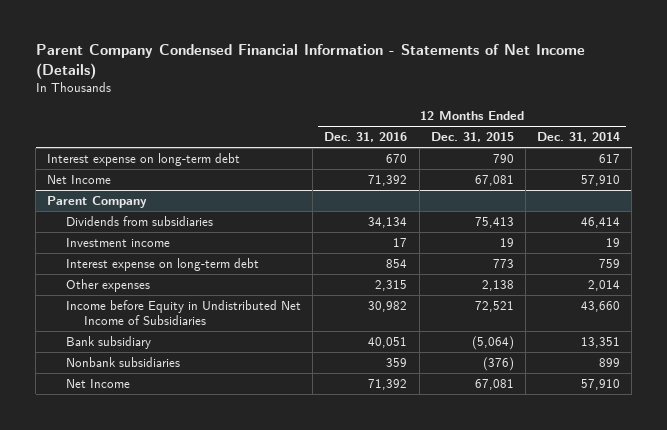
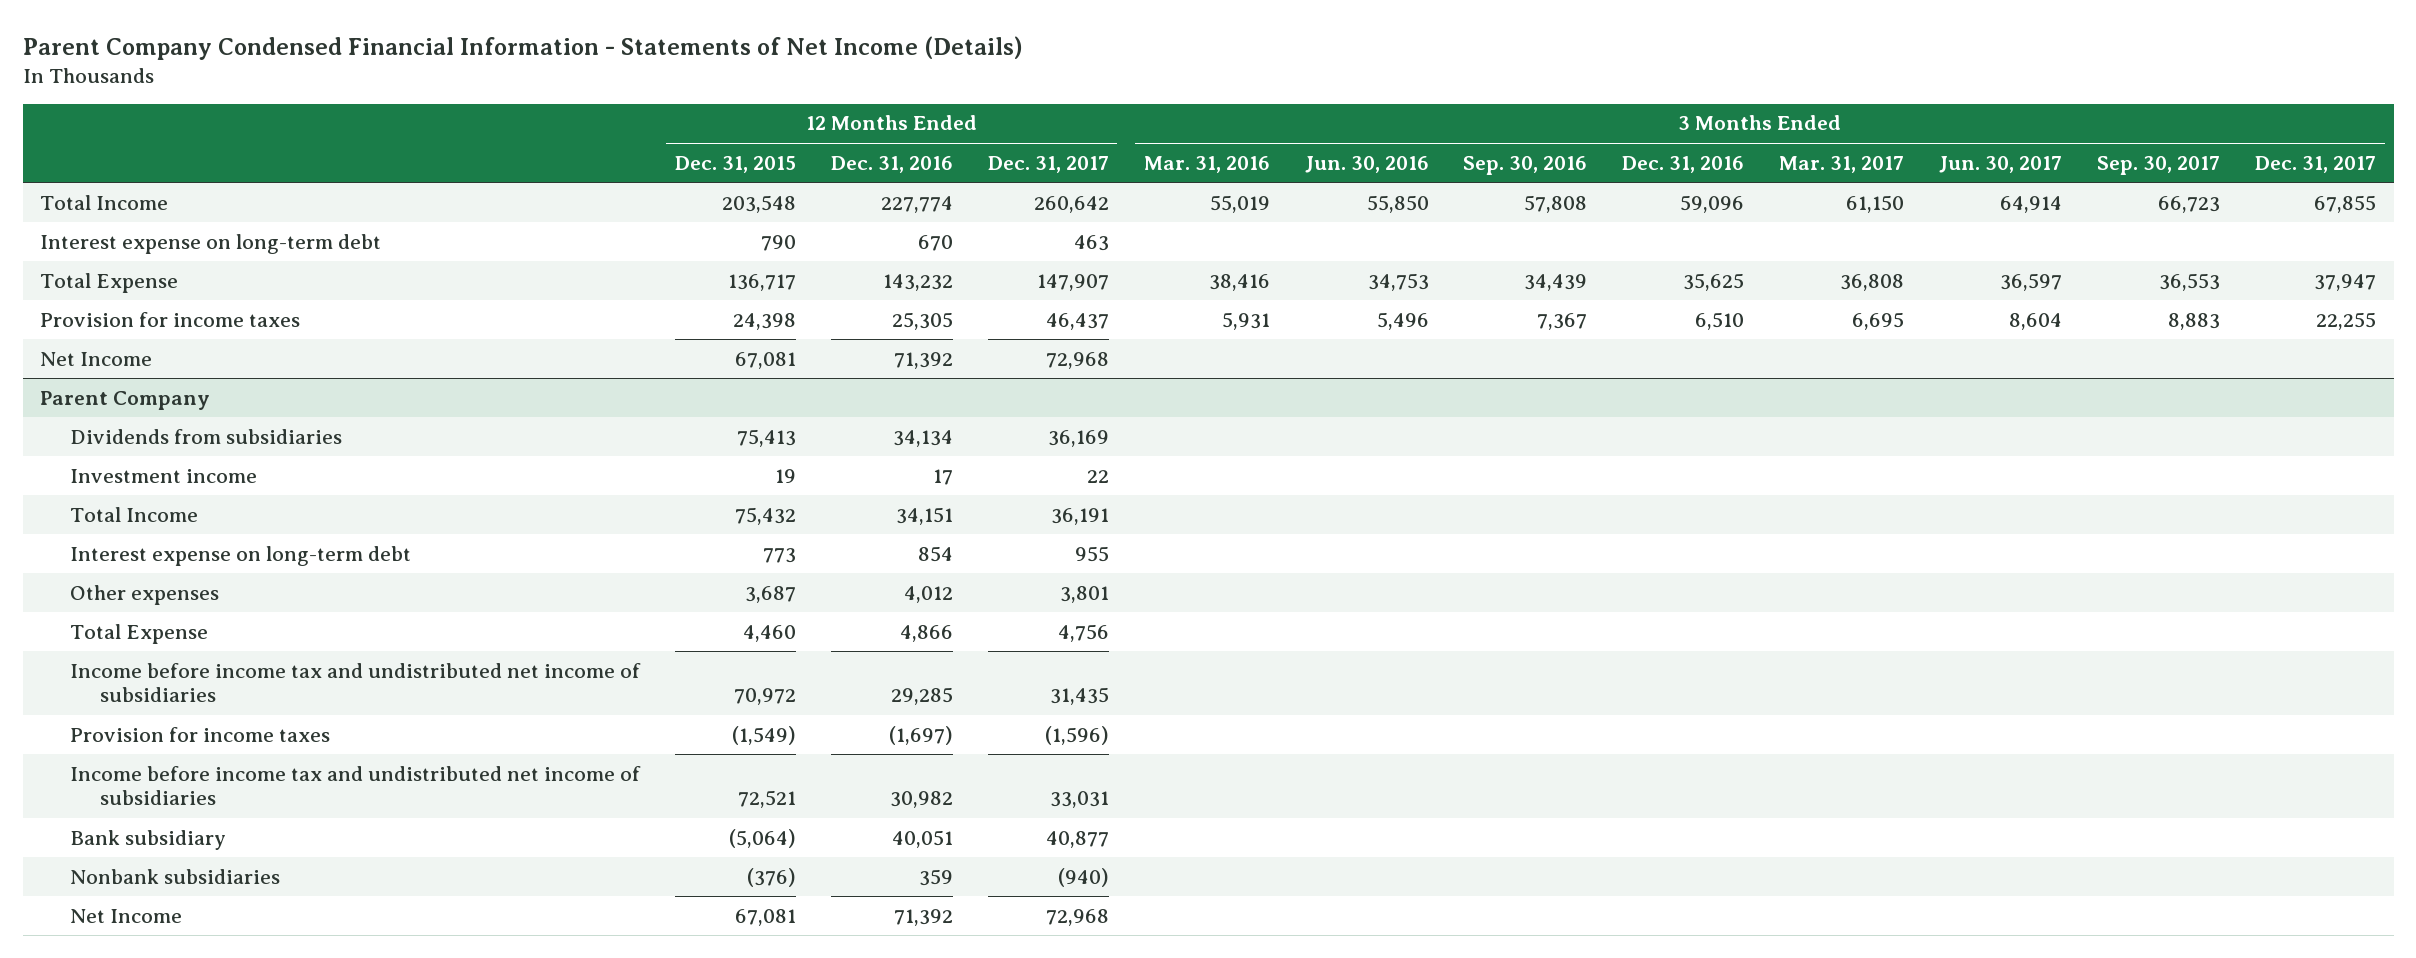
- | 12 Months Ended Dec. 31, 2016 | 12 Months Ended Dec. 31, 2015 | 12 Months Ended Dec. 31, 2014
+ | 12 Months Ended Dec. 31, 2015 | 12 Months Ended Dec. 31, 2016 | 12 Months Ended Dec. 31, 2017 | 3 Months Ended Mar. 31, 2016 | 3 Months Ended Jun. 30, 2016 | 3 Months Ended Sep. 30, 2016 | 3 Months Ended Dec. 31, 2016 | 3 Months Ended Mar. 31, 2017 | 3 Months Ended Jun. 30, 2017 | 3 Months Ended Sep. 30, 2017 | 3 Months Ended Dec. 31, 2017
+ Total Income | 203,548 | 227,774 | 260,642 | 55,019 | 55,850 | 57,808 | 59,096 | 61,150 | 64,914 | 66,723 | 67,855
+ Total Expense | 136,717 | 143,232 | 147,907 | 38,416 | 34,753 | 34,439 | 35,625 | 36,808 | 36,597 | 36,553 | 37,947
+ Provision for income taxes | 24,398 | 25,305 | 46,437 | 5,931 | 5,496 | 7,367 | 6,510 | 6,695 | 8,604 | 8,883 | 22,255
@ Parent Company
+ Total Income | 75,432 | 34,151 | 36,191 | | | | | | | |
- Other expenses | 2,315 | 2,138 | 2,014
- Income before Equity in Undistributed Net Income of Subsidiaries | 30,982 | 72,521 | 43,660
+ Other expenses | 3,687 | 4,012 | 3,801 | | | | | | | |
+ Total Expense | 4,460 | 4,866 | 4,756 | | | | | | | |
+ Income before income tax and undistributed net income of subsidiaries | 70,972 | 29,285 | 31,435 | | | | | | | |
+ Provision for income taxes | (1,549) | (1,697) | (1,596) | | | | | | | |
+ Income before income tax and undistributed net income of subsidiaries | 72,521 | 30,982 | 33,031 | | | | | | | |

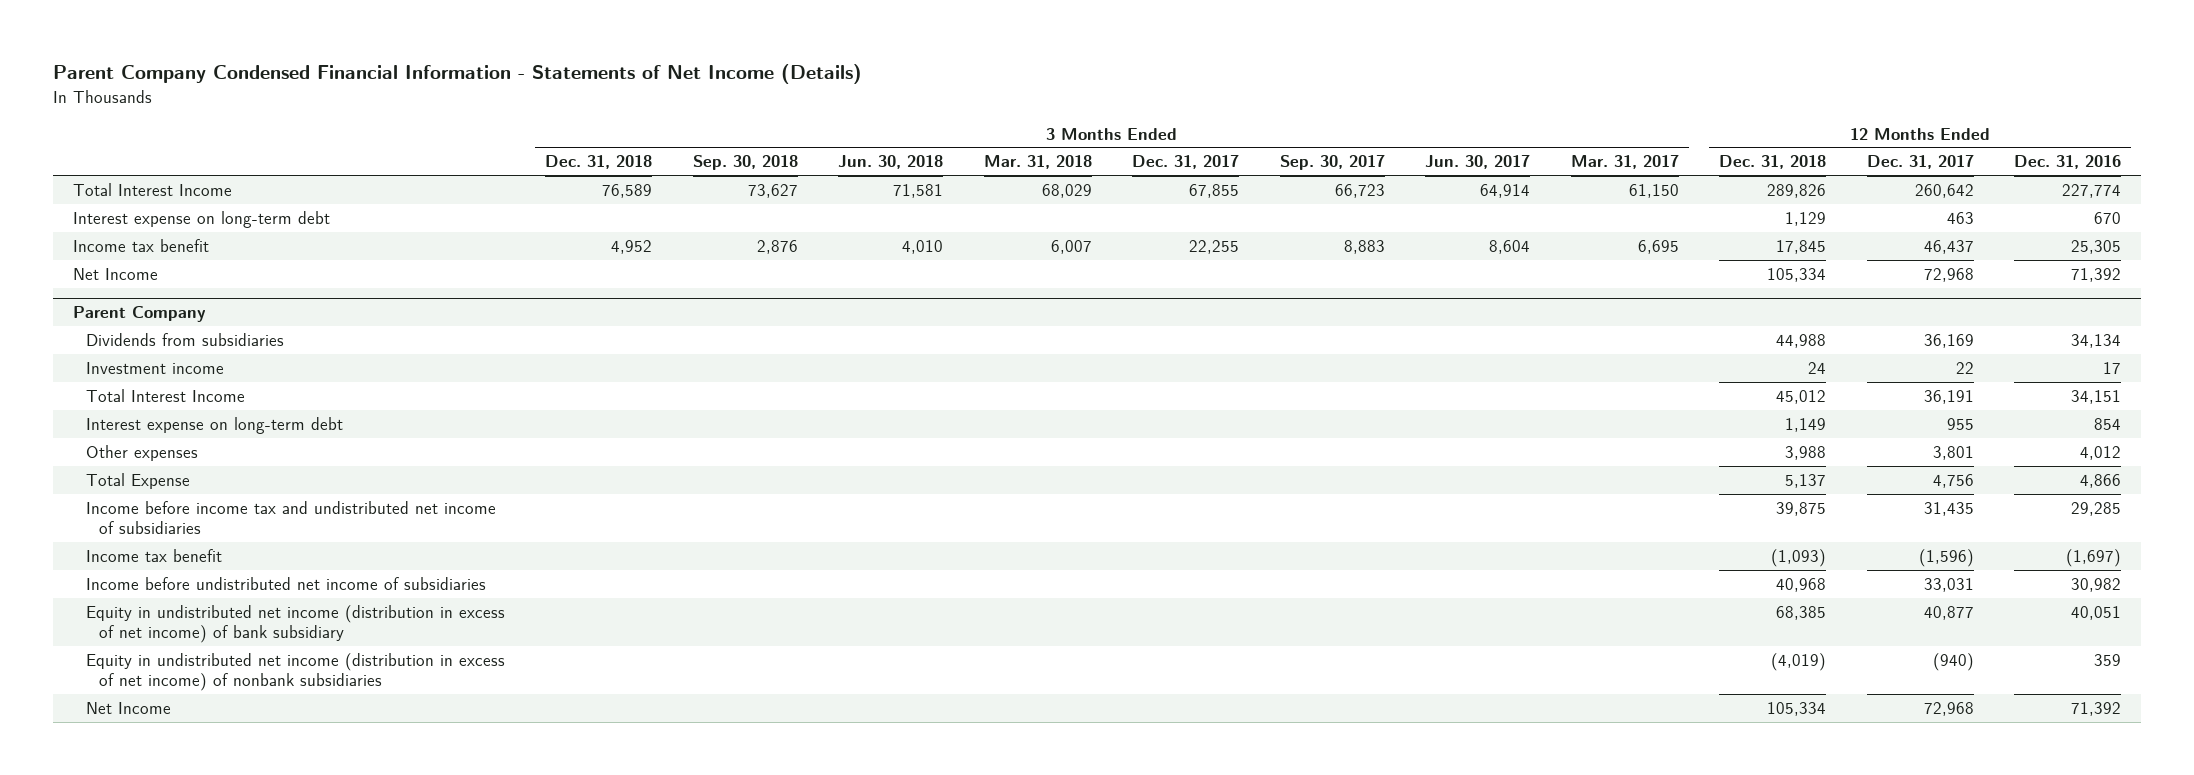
- | 12 Months Ended Dec. 31, 2015 | 12 Months Ended Dec. 31, 2016 | 12 Months Ended Dec. 31, 2017 | 3 Months Ended Mar. 31, 2016 | 3 Months Ended Jun. 30, 2016 | 3 Months Ended Sep. 30, 2016 | 3 Months Ended Dec. 31, 2016 | 3 Months Ended Mar. 31, 2017 | 3 Months Ended Jun. 30, 2017 | 3 Months Ended Sep. 30, 2017 | 3 Months Ended Dec. 31, 2017
+ | 3 Months Ended Dec. 31, 2018 | 3 Months Ended Sep. 30, 2018 | 3 Months Ended Jun. 30, 2018 | 3 Months Ended Mar. 31, 2018 | 3 Months Ended Dec. 31, 2017 | 3 Months Ended Sep. 30, 2017 | 3 Months Ended Jun. 30, 2017 | 3 Months Ended Mar. 31, 2017 | 12 Months Ended Dec. 31, 2018 | 12 Months Ended Dec. 31, 2017 | 12 Months Ended Dec. 31, 2016
- Total Income | 203,548 | 227,774 | 260,642 | 55,019 | 55,850 | 57,808 | 59,096 | 61,150 | 64,914 | 66,723 | 67,855
+ Total Interest Income | 76,589 | 73,627 | 71,581 | 68,029 | 67,855 | 66,723 | 64,914 | 61,150 | 289,826 | 260,642 | 227,774
- Total Expense | 136,717 | 143,232 | 147,907 | 38,416 | 34,753 | 34,439 | 35,625 | 36,808 | 36,597 | 36,553 | 37,947
- Provision for income taxes | 24,398 | 25,305 | 46,437 | 5,931 | 5,496 | 7,367 | 6,510 | 6,695 | 8,604 | 8,883 | 22,255
+ Income tax benefit | 4,952 | 2,876 | 4,010 | 6,007 | 22,255 | 8,883 | 8,604 | 6,695 | 17,845 | 46,437 | 25,305
@ Parent Company
- Total Income | 75,432 | 34,151 | 36,191 | | | | | | | |
+ Total Interest Income | | | | | | | | | 45,012 | 36,191 | 34,151
- Provision for income taxes | (1,549) | (1,697) | (1,596) | | | | | | | |
- Income before income tax and undistributed net income of subsidiaries | 72,521 | 30,982 | 33,031 | | | | | | | |
- Bank subsidiary | (5,064) | 40,051 | 40,877 | | | | | | | |
- Nonbank subsidiaries | (376) | 359 | (940) | | | | | | | |
+ Income tax benefit | | | | | | | | | (1,093) | (1,596) | (1,697)
+ Income before undistributed net income of subsidiaries | | | | | | | | | 40,968 | 33,031 | 30,982
+ Equity in undistributed net income (distribution in excess of net income) of bank subsidiary | | | | | | | | | 68,385 | 40,877 | 40,051
+ Equity in undistributed net income (distribution in excess of net income) of nonbank subsidiaries | | | | | | | | | (4,019) | (940) | 359

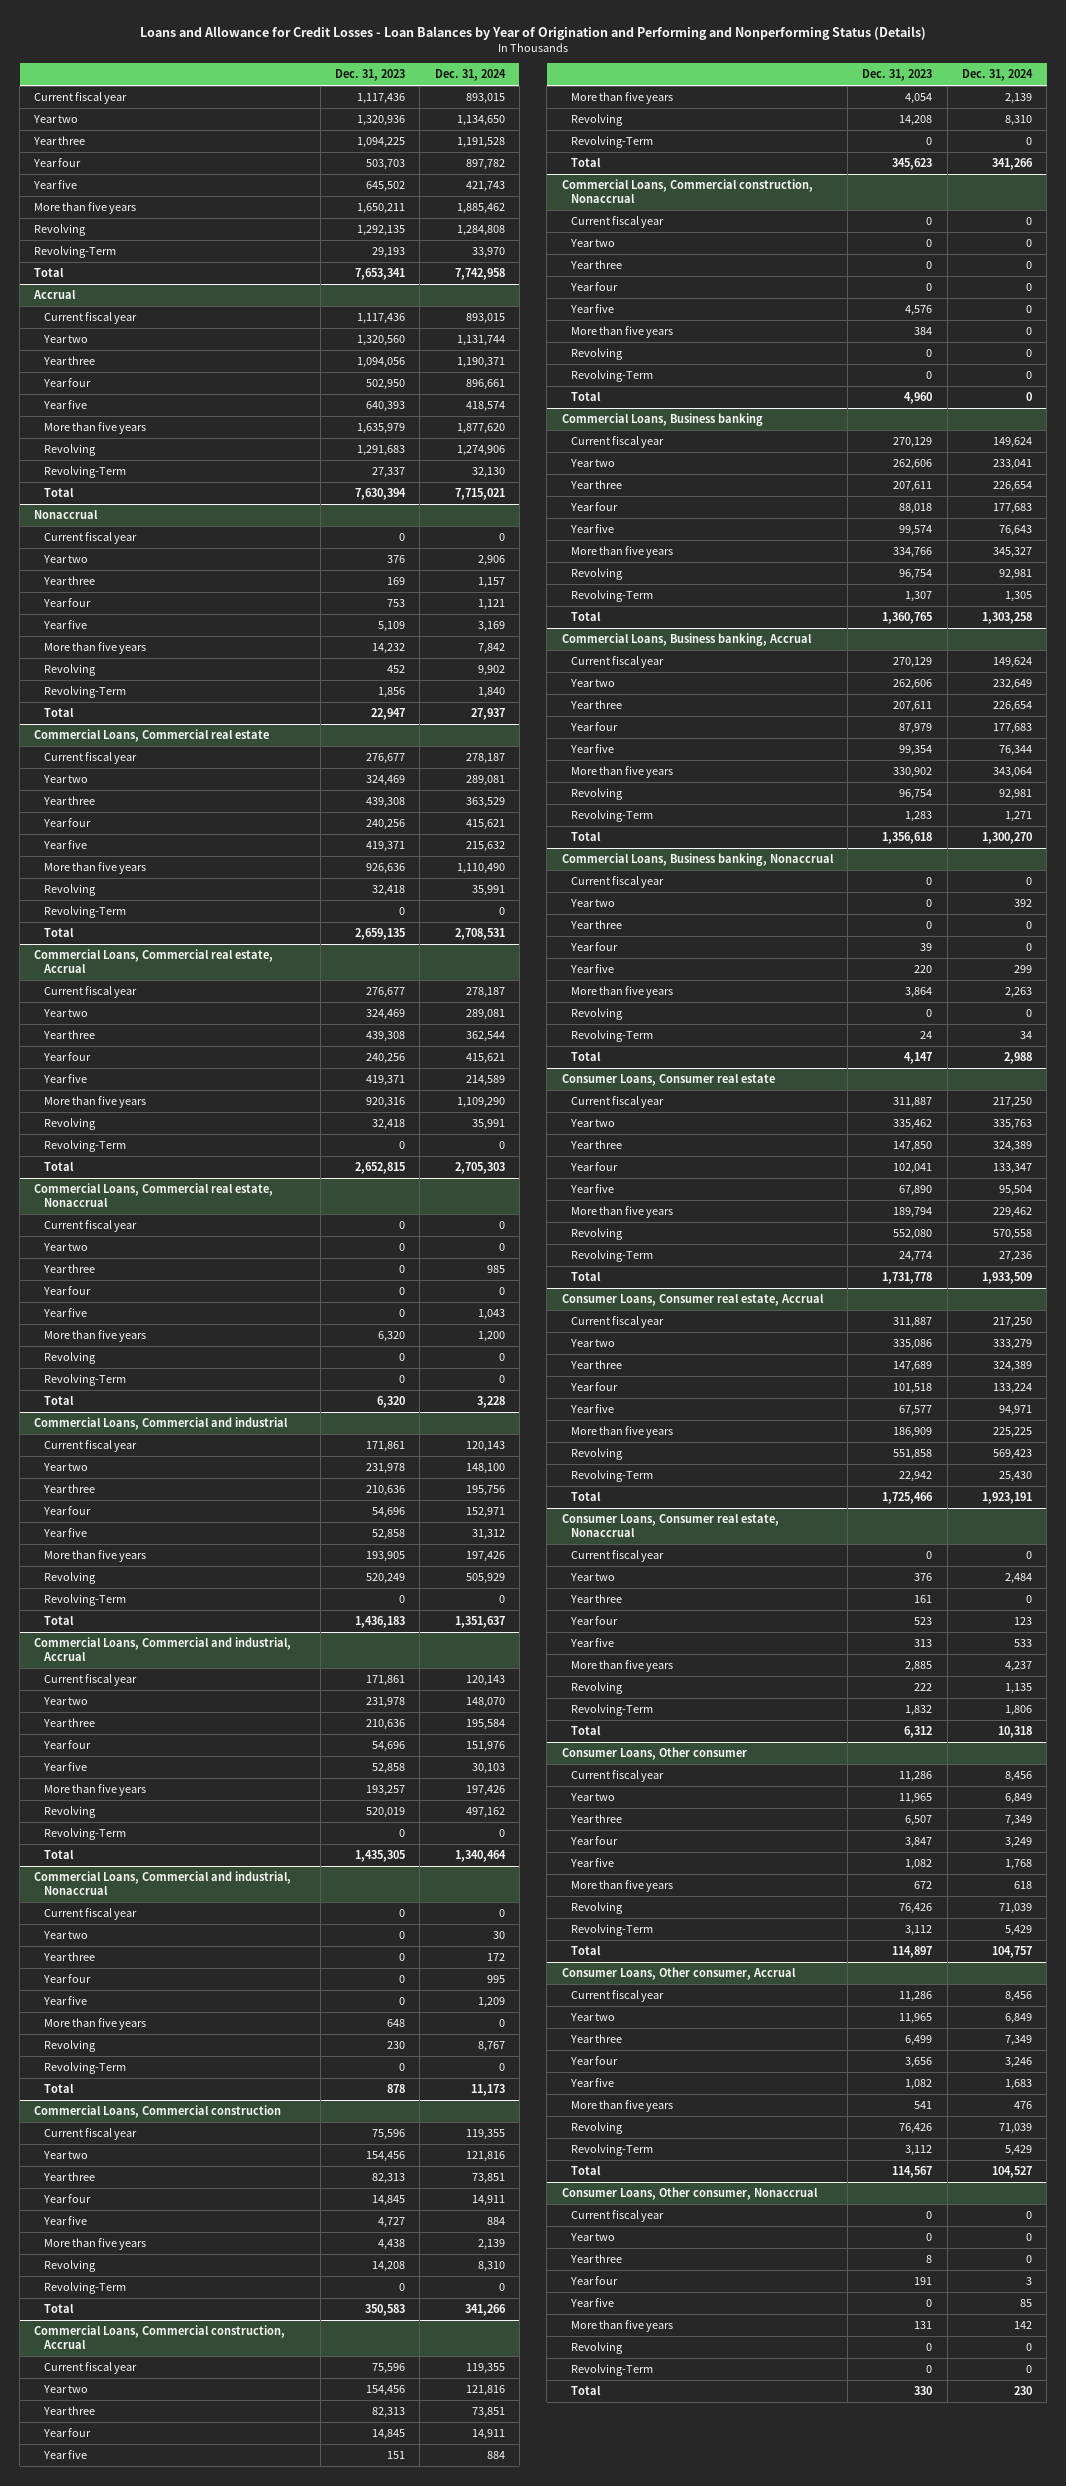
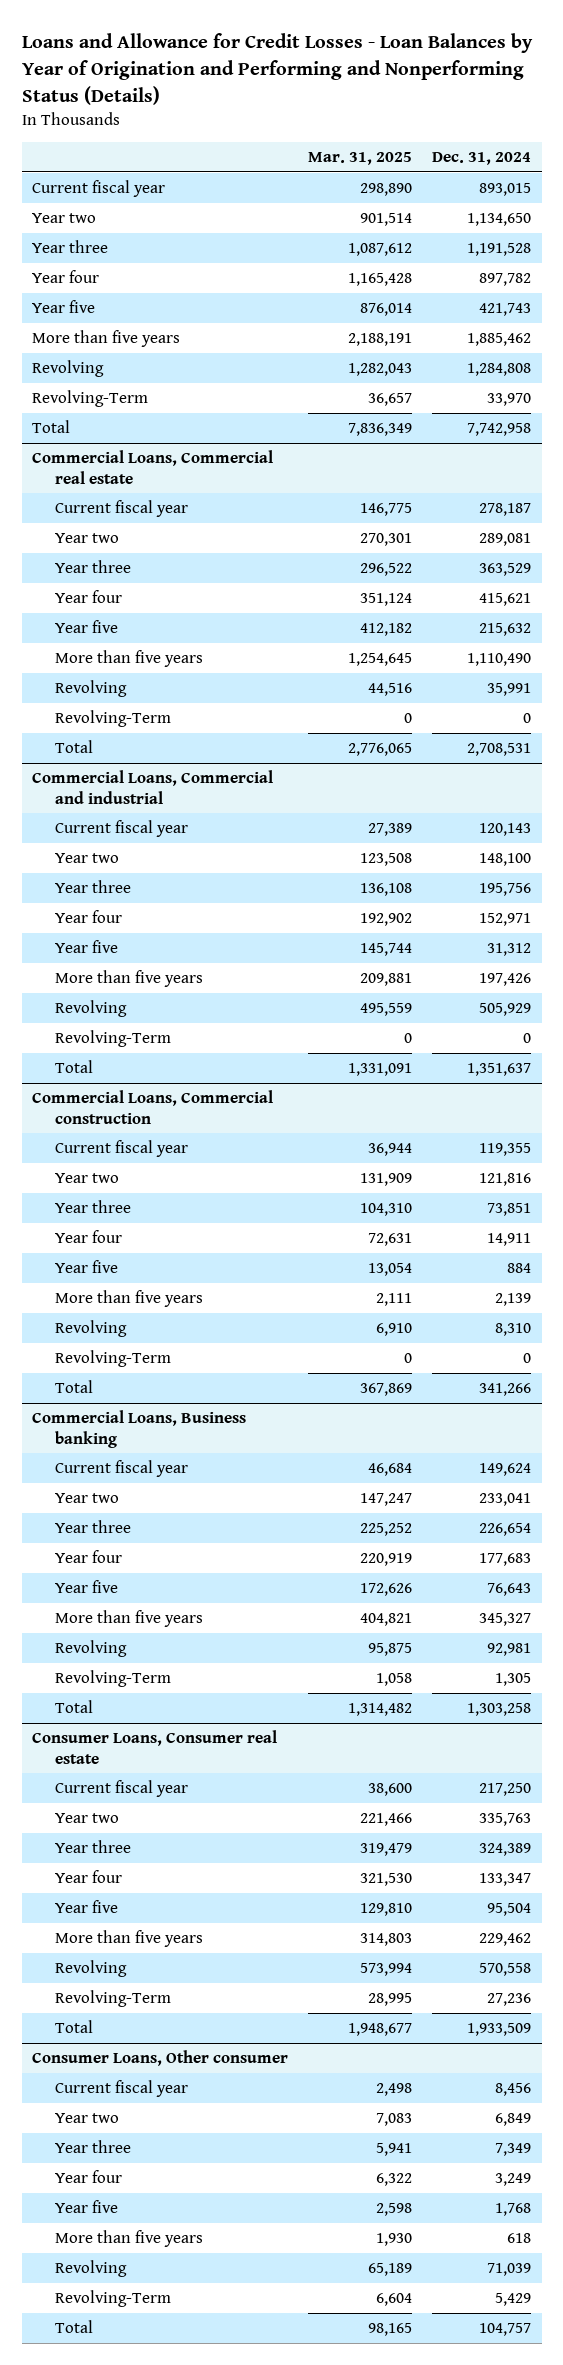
- | Dec. 31, 2023 | Dec. 31, 2024
+ | Mar. 31, 2025 | Dec. 31, 2024
- Accrual
- Current fiscal year | 1,117,436 | 893,015
- Year two | 1,320,560 | 1,131,744
- Year three | 1,094,056 | 1,190,371
- Year four | 502,950 | 896,661
- Year five | 640,393 | 418,574
- More than five years | 1,635,979 | 1,877,620
- Revolving | 1,291,683 | 1,274,906
- Revolving-Term | 27,337 | 32,130
- Total | 7,630,394 | 7,715,021
- Nonaccrual
- Current fiscal year | 0 | 0
- Year two | 376 | 2,906
- Year three | 169 | 1,157
- Year four | 753 | 1,121
- Year five | 5,109 | 3,169
- More than five years | 14,232 | 7,842
- Revolving | 452 | 9,902
- Revolving-Term | 1,856 | 1,840
- Total | 22,947 | 27,937
- Commercial Loans, Commercial real estate, Accrual
- Current fiscal year | 276,677 | 278,187
- Year two | 324,469 | 289,081
- Year three | 439,308 | 362,544
- Year four | 240,256 | 415,621
- Year five | 419,371 | 214,589
- More than five years | 920,316 | 1,109,290
- Revolving | 32,418 | 35,991
- Revolving-Term | 0 | 0
- Total | 2,652,815 | 2,705,303
- Commercial Loans, Commercial real estate, Nonaccrual
- Current fiscal year | 0 | 0
- Year two | 0 | 0
- Year three | 0 | 985
- Year four | 0 | 0
- Year five | 0 | 1,043
- More than five years | 6,320 | 1,200
- Revolving | 0 | 0
- Revolving-Term | 0 | 0
- Total | 6,320 | 3,228
- Commercial Loans, Commercial and industrial, Accrual
- Current fiscal year | 171,861 | 120,143
- Year two | 231,978 | 148,070
- Year three | 210,636 | 195,584
- Year four | 54,696 | 151,976
- Year five | 52,858 | 30,103
- More than five years | 193,257 | 197,426
- Revolving | 520,019 | 497,162
- Revolving-Term | 0 | 0
- Total | 1,435,305 | 1,340,464
- Commercial Loans, Commercial and industrial, Nonaccrual
- Current fiscal year | 0 | 0
- Year two | 0 | 30
- Year three | 0 | 172
- Year four | 0 | 995
- Year five | 0 | 1,209
- More than five years | 648 | 0
- Revolving | 230 | 8,767
- Revolving-Term | 0 | 0
- Total | 878 | 11,173
- Commercial Loans, Commercial construction, Accrual
- Current fiscal year | 75,596 | 119,355
- Year two | 154,456 | 121,816
- Year three | 82,313 | 73,851
- Year four | 14,845 | 14,911
- Year five | 151 | 884
- More than five years | 4,054 | 2,139
- Revolving | 14,208 | 8,310
- Revolving-Term | 0 | 0
- Total | 345,623 | 341,266
- Commercial Loans, Commercial construction, Nonaccrual
- Current fiscal year | 0 | 0
- Year two | 0 | 0
- Year three | 0 | 0
- Year four | 0 | 0
- Year five | 4,576 | 0
- More than five years | 384 | 0
- Revolving | 0 | 0
- Revolving-Term | 0 | 0
- Total | 4,960 | 0
- Commercial Loans, Business banking, Accrual
- Current fiscal year | 270,129 | 149,624
- Year two | 262,606 | 232,649
- Year three | 207,611 | 226,654
- Year four | 87,979 | 177,683
- Year five | 99,354 | 76,344
- More than five years | 330,902 | 343,064
- Revolving | 96,754 | 92,981
- Revolving-Term | 1,283 | 1,271
- Total | 1,356,618 | 1,300,270
- Commercial Loans, Business banking, Nonaccrual
- Current fiscal year | 0 | 0
- Year two | 0 | 392
- Year three | 0 | 0
- Year four | 39 | 0
- Year five | 220 | 299
- More than five years | 3,864 | 2,263
- Revolving | 0 | 0
- Revolving-Term | 24 | 34
- Total | 4,147 | 2,988
- Consumer Loans, Consumer real estate, Accrual
- Current fiscal year | 311,887 | 217,250
- Year two | 335,086 | 333,279
- Year three | 147,689 | 324,389
- Year four | 101,518 | 133,224
- Year five | 67,577 | 94,971
- More than five years | 186,909 | 225,225
- Revolving | 551,858 | 569,423
- Revolving-Term | 22,942 | 25,430
- Total | 1,725,466 | 1,923,191
- Consumer Loans, Consumer real estate, Nonaccrual
- Current fiscal year | 0 | 0
- Year two | 376 | 2,484
- Year three | 161 | 0
- Year four | 523 | 123
- Year five | 313 | 533
- More than five years | 2,885 | 4,237
- Revolving | 222 | 1,135
- Revolving-Term | 1,832 | 1,806
- Total | 6,312 | 10,318
- Consumer Loans, Other consumer, Accrual
- Current fiscal year | 11,286 | 8,456
- Year two | 11,965 | 6,849
- Year three | 6,499 | 7,349
- Year four | 3,656 | 3,246
- Year five | 1,082 | 1,683
- More than five years | 541 | 476
- Revolving | 76,426 | 71,039
- Revolving-Term | 3,112 | 5,429
- Total | 114,567 | 104,527
- Consumer Loans, Other consumer, Nonaccrual
- Current fiscal year | 0 | 0
- Year two | 0 | 0
- Year three | 8 | 0
- Year four | 191 | 3
- Year five | 0 | 85
- More than five years | 131 | 142
- Revolving | 0 | 0
- Revolving-Term | 0 | 0
- Total | 330 | 230

